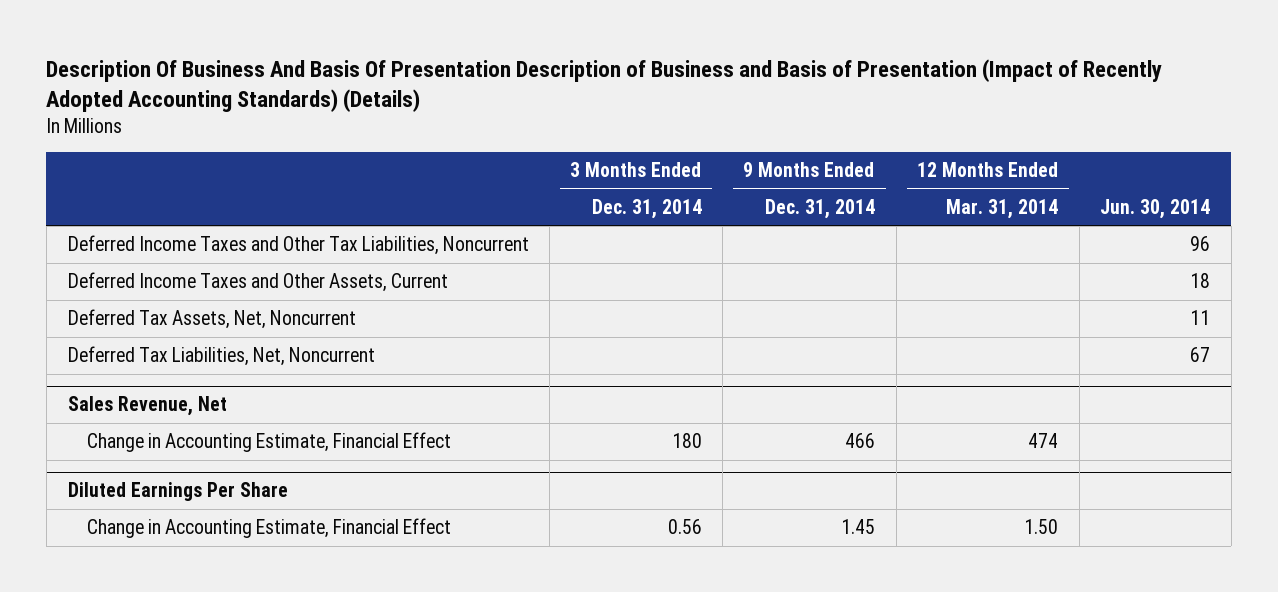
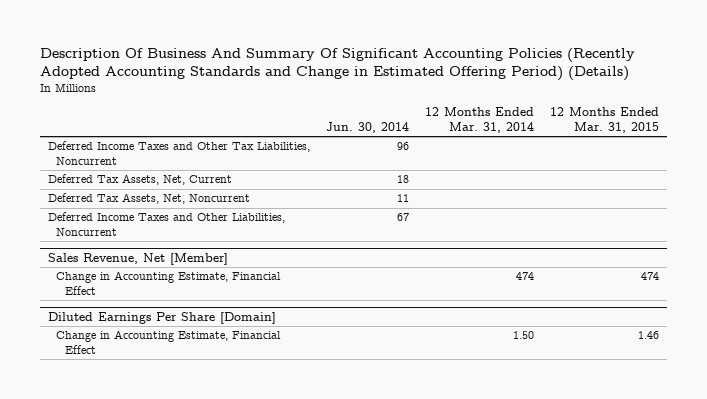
- Description Of Business And Basis Of Presentation Description of Business and Basis of Presentation (Impact of Recently Adopted Accounting Standards) (Details)
+ Description Of Business And Summary Of Significant Accounting Policies (Recently Adopted Accounting Standards and Change in Estimated Offering Period) (Details)
- | 3 Months Ended Dec. 31, 2014 | 9 Months Ended Dec. 31, 2014 | 12 Months Ended Mar. 31, 2014 | Jun. 30, 2014
+ | Jun. 30, 2014 | 12 Months Ended Mar. 31, 2014 | 12 Months Ended Mar. 31, 2015
- Deferred Income Taxes and Other Assets, Current | | | | 18
+ Deferred Tax Assets, Net, Current | 18 | |
- Deferred Tax Liabilities, Net, Noncurrent | | | | 67
- Sales Revenue, Net
+ Deferred Income Taxes and Other Liabilities, Noncurrent | 67 | |
+ Sales Revenue, Net [Member]
- Diluted Earnings Per Share
+ Diluted Earnings Per Share [Domain]

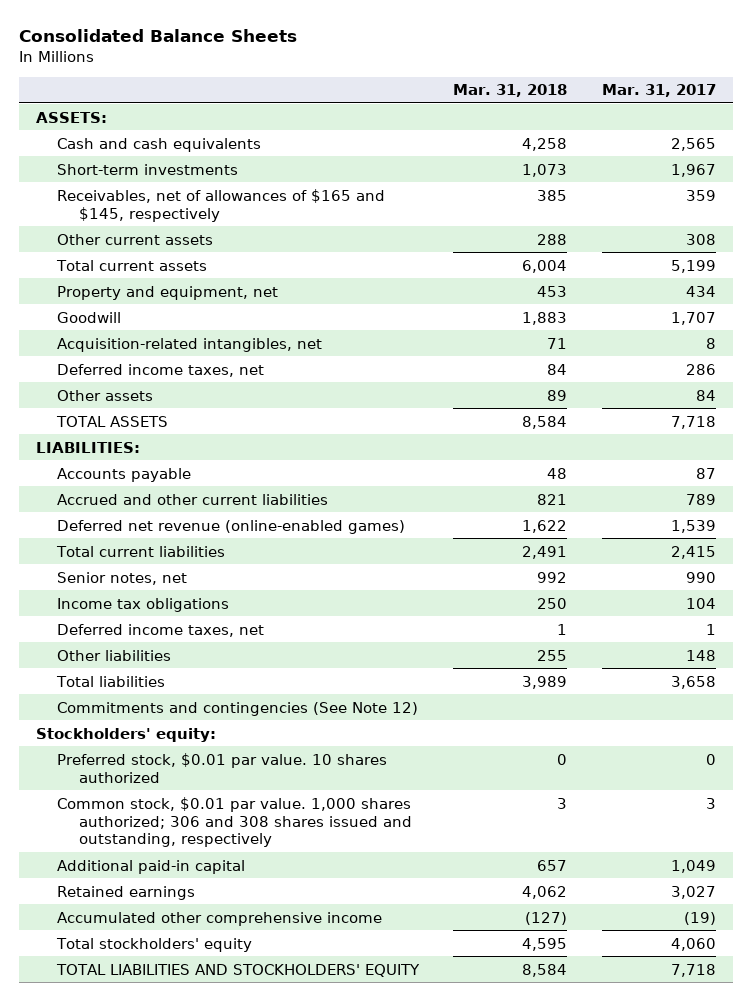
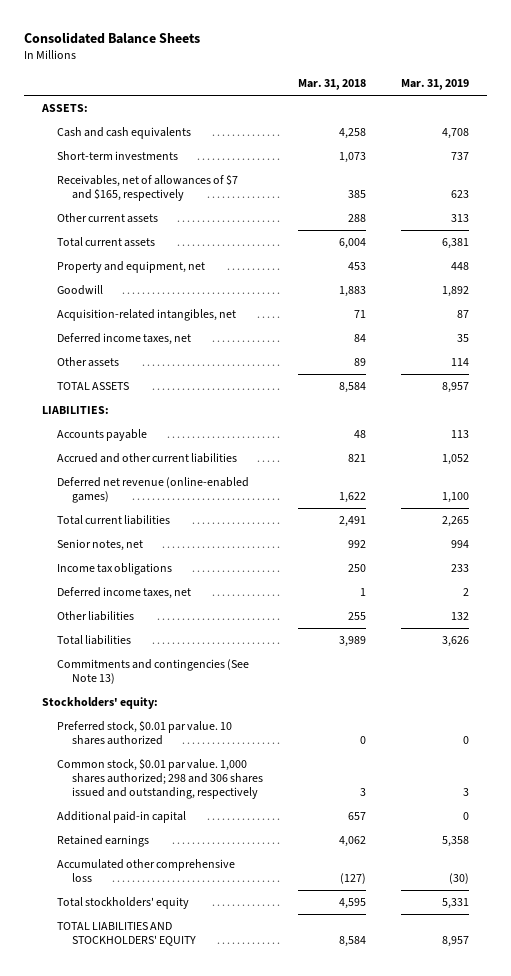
- | Mar. 31, 2018 | Mar. 31, 2017
+ | Mar. 31, 2018 | Mar. 31, 2019
- Receivables, net of allowances of $165 and $145, respectively | 385 | 359
+ Receivables, net of allowances of $7 and $165, respectively | 385 | 623
- Commitments and contingencies (See Note 12)
+ Commitments and contingencies (See Note 13)
- Common stock, $0.01 par value. 1,000 shares authorized; 306 and 308 shares issued and outstanding, respectively | 3 | 3
+ Common stock, $0.01 par value. 1,000 shares authorized; 298 and 306 shares issued and outstanding, respectively | 3 | 3
- Accumulated other comprehensive income | (127) | (19)
+ Accumulated other comprehensive loss | (127) | (30)

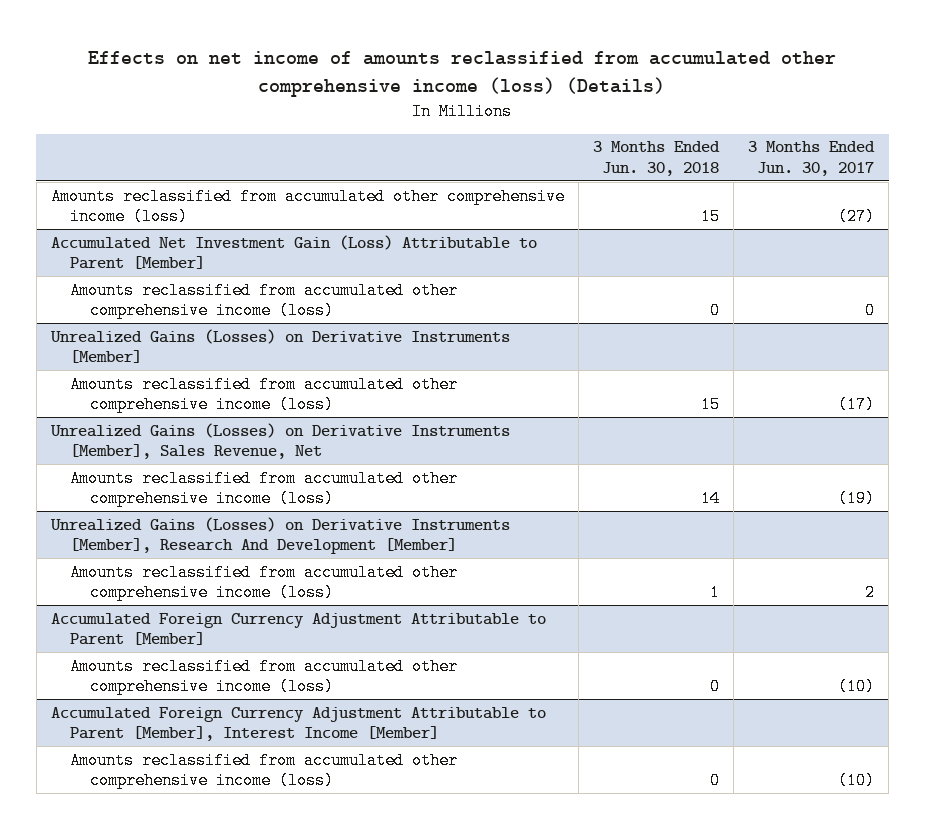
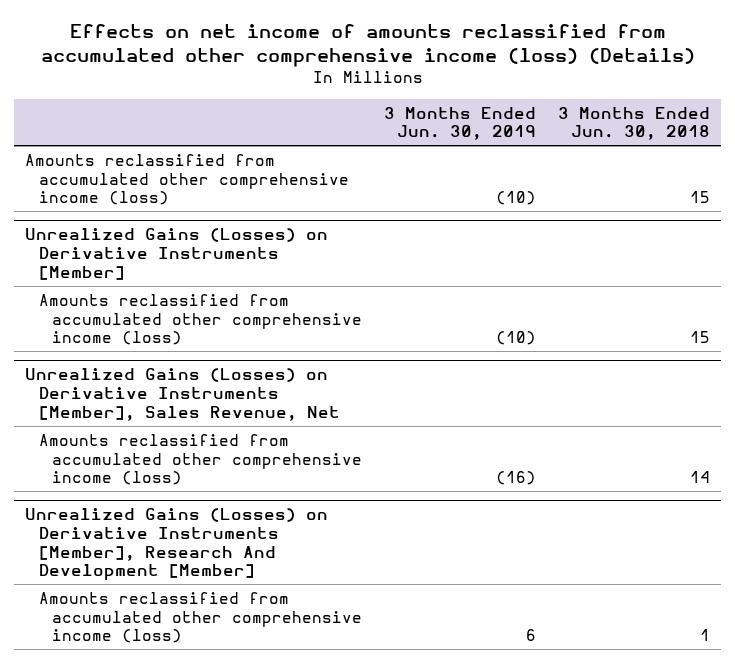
- | 3 Months Ended Jun. 30, 2018 | 3 Months Ended Jun. 30, 2017
+ | 3 Months Ended Jun. 30, 2019 | 3 Months Ended Jun. 30, 2018
- Accumulated Net Investment Gain (Loss) Attributable to Parent [Member]
- Amounts reclassified from accumulated other comprehensive income (loss) | 0 | 0
- Accumulated Foreign Currency Adjustment Attributable to Parent [Member]
- Amounts reclassified from accumulated other comprehensive income (loss) | 0 | (10)
- Accumulated Foreign Currency Adjustment Attributable to Parent [Member], Interest Income [Member]
- Amounts reclassified from accumulated other comprehensive income (loss) | 0 | (10)

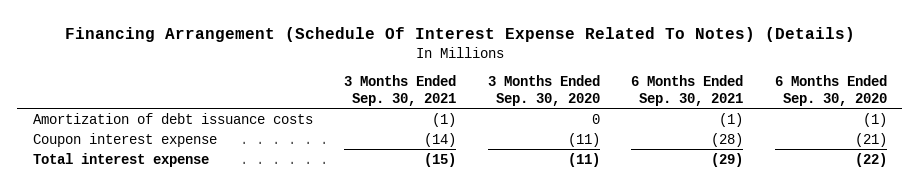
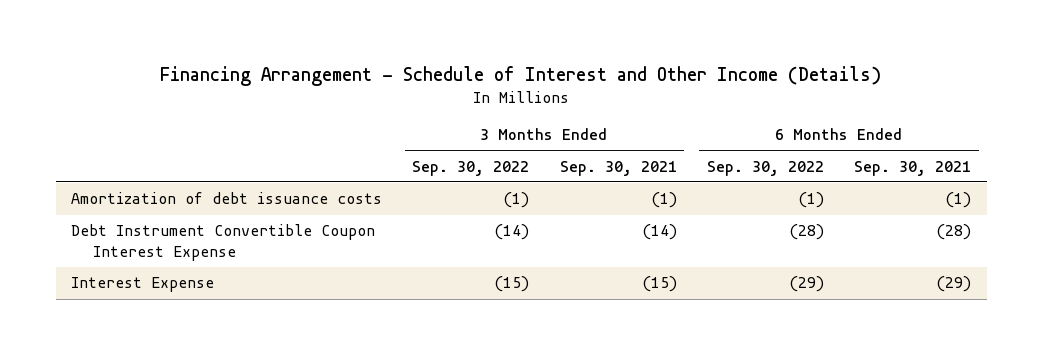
- Financing Arrangement (Schedule Of Interest Expense Related To Notes) (Details)
+ Financing Arrangement - Schedule of Interest and Other Income (Details)
- | 3 Months Ended Sep. 30, 2021 | 3 Months Ended Sep. 30, 2020 | 6 Months Ended Sep. 30, 2021 | 6 Months Ended Sep. 30, 2020
+ | 3 Months Ended Sep. 30, 2022 | 3 Months Ended Sep. 30, 2021 | 6 Months Ended Sep. 30, 2022 | 6 Months Ended Sep. 30, 2021
- Coupon interest expense | (14) | (11) | (28) | (21)
- Total interest expense | (15) | (11) | (29) | (22)
+ Debt Instrument Convertible Coupon Interest Expense | (14) | (14) | (28) | (28)
+ Interest Expense | (15) | (15) | (29) | (29)

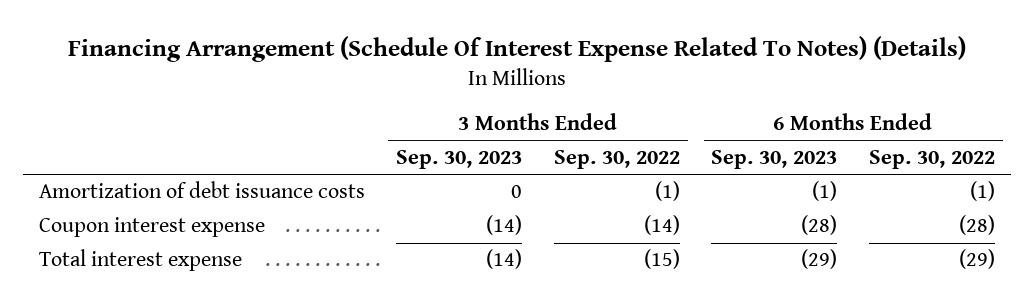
- Financing Arrangement - Schedule of Interest and Other Income (Details)
+ Financing Arrangement (Schedule Of Interest Expense Related To Notes) (Details)
- | 3 Months Ended Sep. 30, 2022 | 3 Months Ended Sep. 30, 2021 | 6 Months Ended Sep. 30, 2022 | 6 Months Ended Sep. 30, 2021
+ | 3 Months Ended Sep. 30, 2023 | 3 Months Ended Sep. 30, 2022 | 6 Months Ended Sep. 30, 2023 | 6 Months Ended Sep. 30, 2022
- Debt Instrument Convertible Coupon Interest Expense | (14) | (14) | (28) | (28)
- Interest Expense | (15) | (15) | (29) | (29)
+ Coupon interest expense | (14) | (14) | (28) | (28)
+ Total interest expense | (14) | (15) | (29) | (29)

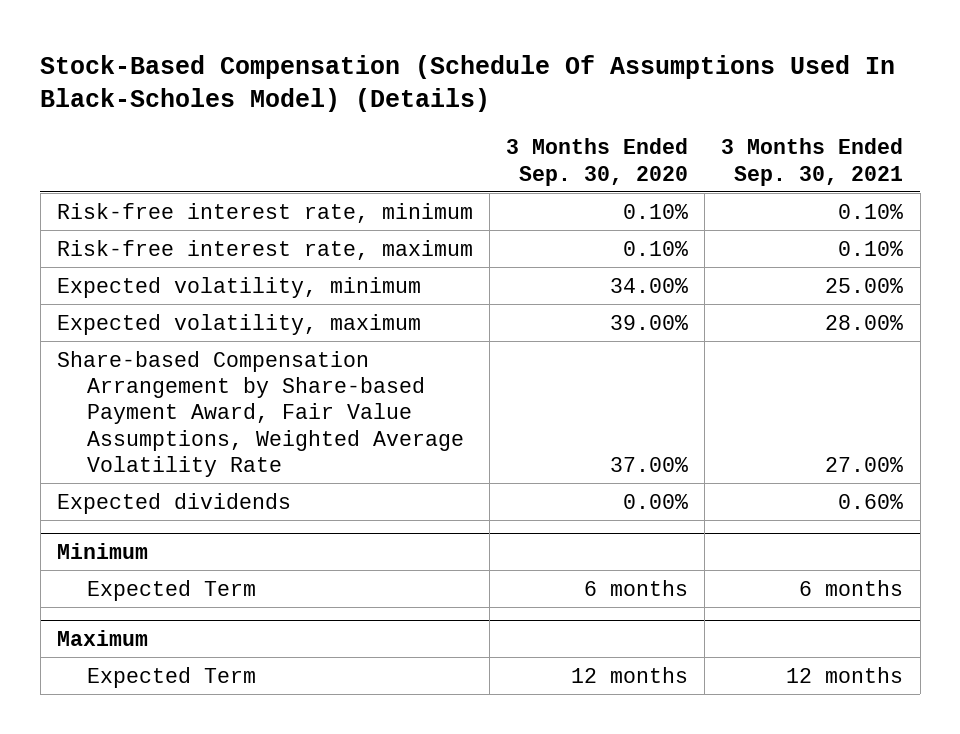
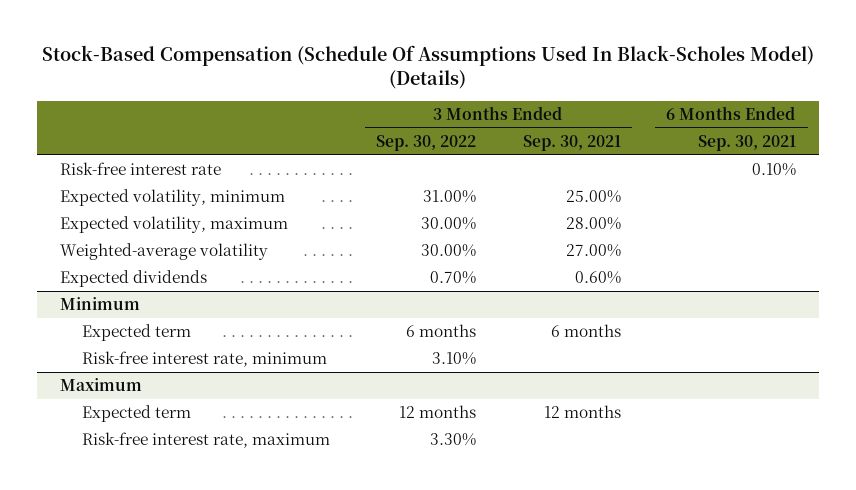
- | 3 Months Ended Sep. 30, 2020 | 3 Months Ended Sep. 30, 2021
+ | 3 Months Ended Sep. 30, 2022 | 3 Months Ended Sep. 30, 2021 | 6 Months Ended Sep. 30, 2021
- Risk-free interest rate, minimum | 0.10% | 0.10%
- Risk-free interest rate, maximum | 0.10% | 0.10%
+ Risk-free interest rate | | | 0.10%
- Share-based Compensation Arrangement by Share-based Payment Award, Fair Value Assumptions, Weighted Average Volatility Rate | 37.00% | 27.00%
+ Weighted-average volatility | 30.00% | 27.00% |
@ Minimum
- Expected Term | 6 months | 6 months
+ Expected term | 6 months | 6 months |
+ Risk-free interest rate, minimum | 3.10% | |
@ Maximum
- Expected Term | 12 months | 12 months
+ Expected term | 12 months | 12 months |
+ Risk-free interest rate, maximum | 3.30% | |

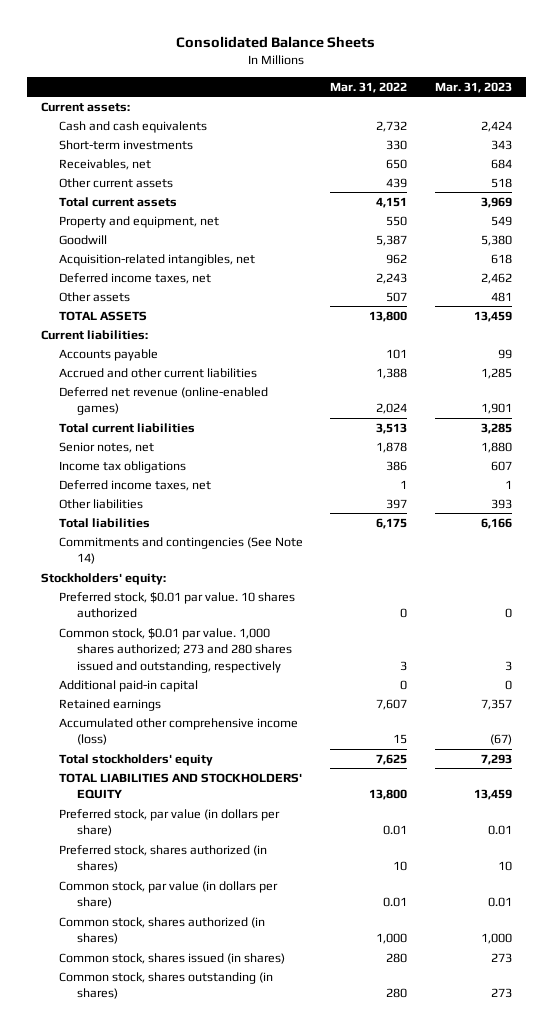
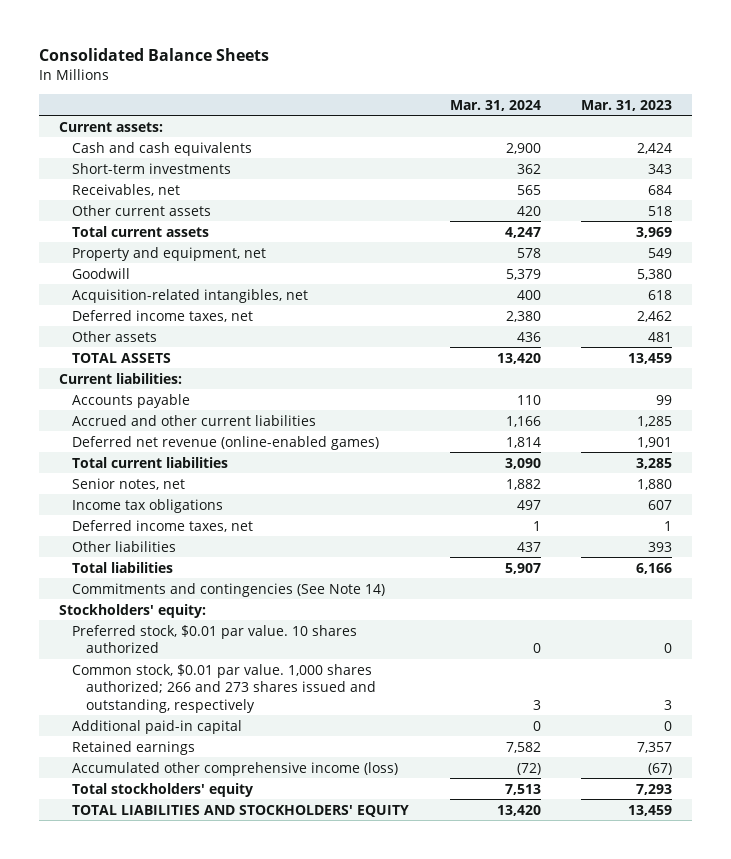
- | Mar. 31, 2022 | Mar. 31, 2023
+ | Mar. 31, 2024 | Mar. 31, 2023
- Common stock, $0.01 par value. 1,000 shares authorized; 273 and 280 shares issued and outstanding, respectively | 3 | 3
+ Common stock, $0.01 par value. 1,000 shares authorized; 266 and 273 shares issued and outstanding, respectively | 3 | 3
- Preferred stock, par value (in dollars per share) | 0.01 | 0.01
- Preferred stock, shares authorized (in shares) | 10 | 10
- Common stock, par value (in dollars per share) | 0.01 | 0.01
- Common stock, shares authorized (in shares) | 1,000 | 1,000
- Common stock, shares issued (in shares) | 280 | 273
- Common stock, shares outstanding (in shares) | 280 | 273

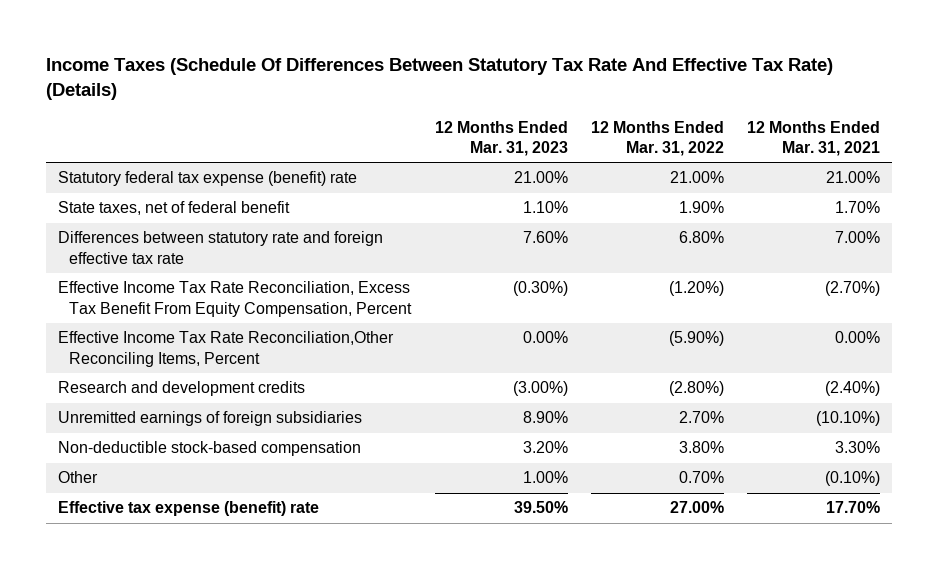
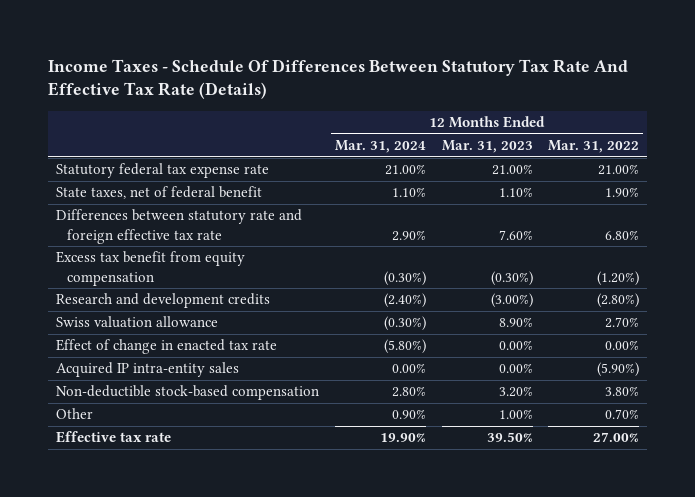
- Income Taxes (Schedule Of Differences Between Statutory Tax Rate And Effective Tax Rate) (Details)
+ Income Taxes - Schedule Of Differences Between Statutory Tax Rate And Effective Tax Rate (Details)
- | 12 Months Ended Mar. 31, 2023 | 12 Months Ended Mar. 31, 2022 | 12 Months Ended Mar. 31, 2021
+ | 12 Months Ended Mar. 31, 2024 | 12 Months Ended Mar. 31, 2023 | 12 Months Ended Mar. 31, 2022
- Statutory federal tax expense (benefit) rate | 21.00% | 21.00% | 21.00%
+ Statutory federal tax expense rate | 21.00% | 21.00% | 21.00%
- Effective Income Tax Rate Reconciliation, Excess Tax Benefit From Equity Compensation, Percent | (0.30%) | (1.20%) | (2.70%)
- Effective Income Tax Rate Reconciliation,Other Reconciling Items, Percent | 0.00% | (5.90%) | 0.00%
+ Excess tax benefit from equity compensation | (0.30%) | (0.30%) | (1.20%)
- Unremitted earnings of foreign subsidiaries | 8.90% | 2.70% | (10.10%)
+ Swiss valuation allowance | (0.30%) | 8.90% | 2.70%
+ Effect of change in enacted tax rate | (5.80%) | 0.00% | 0.00%
+ Acquired IP intra-entity sales | 0.00% | 0.00% | (5.90%)
- Effective tax expense (benefit) rate | 39.50% | 27.00% | 17.70%
+ Effective tax rate | 19.90% | 39.50% | 27.00%

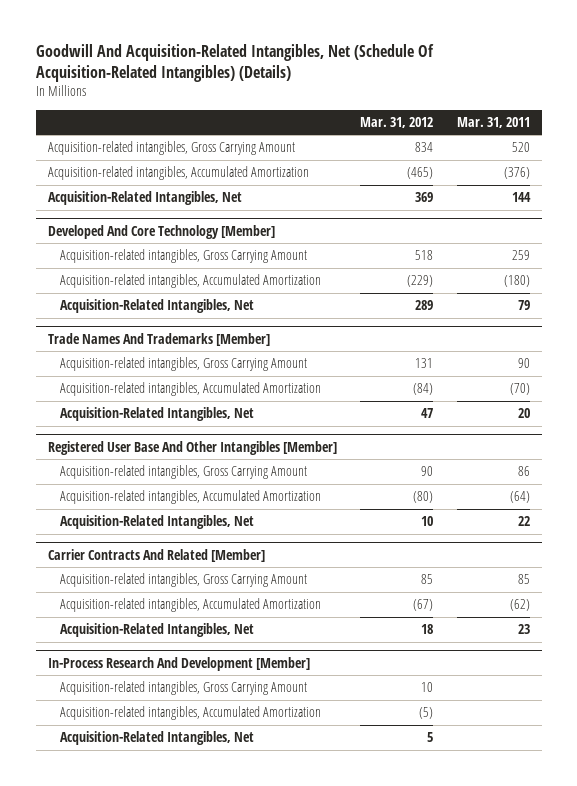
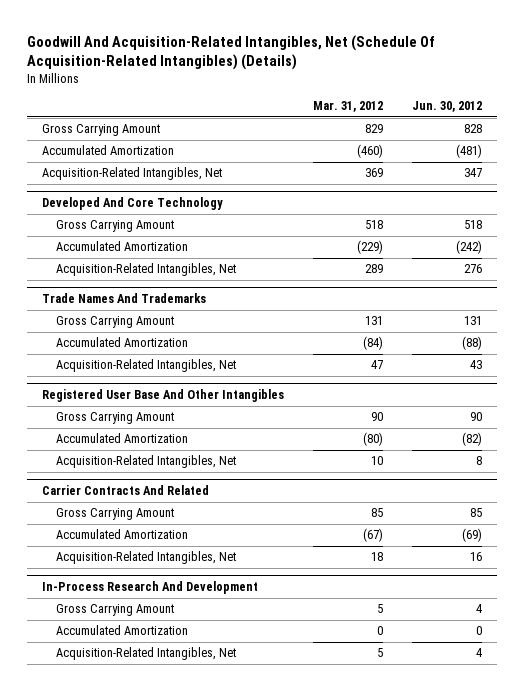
- | Mar. 31, 2012 | Mar. 31, 2011
+ | Mar. 31, 2012 | Jun. 30, 2012
- Acquisition-related intangibles, Gross Carrying Amount | 834 | 520
- Acquisition-related intangibles, Accumulated Amortization | (465) | (376)
+ Gross Carrying Amount | 829 | 828
+ Accumulated Amortization | (460) | (481)
- Developed And Core Technology [Member]
- Acquisition-related intangibles, Gross Carrying Amount | 518 | 259
- Acquisition-related intangibles, Accumulated Amortization | (229) | (180)
+ Developed And Core Technology
+ Gross Carrying Amount | 518 | 518
+ Accumulated Amortization | (229) | (242)
- Trade Names And Trademarks [Member]
- Acquisition-related intangibles, Gross Carrying Amount | 131 | 90
- Acquisition-related intangibles, Accumulated Amortization | (84) | (70)
+ Trade Names And Trademarks
+ Gross Carrying Amount | 131 | 131
+ Accumulated Amortization | (84) | (88)
- Registered User Base And Other Intangibles [Member]
- Acquisition-related intangibles, Gross Carrying Amount | 90 | 86
- Acquisition-related intangibles, Accumulated Amortization | (80) | (64)
+ Registered User Base And Other Intangibles
+ Gross Carrying Amount | 90 | 90
+ Accumulated Amortization | (80) | (82)
- Carrier Contracts And Related [Member]
- Acquisition-related intangibles, Gross Carrying Amount | 85 | 85
- Acquisition-related intangibles, Accumulated Amortization | (67) | (62)
+ Carrier Contracts And Related
+ Gross Carrying Amount | 85 | 85
+ Accumulated Amortization | (67) | (69)
- In-Process Research And Development [Member]
- Acquisition-related intangibles, Gross Carrying Amount | 10 |
- Acquisition-related intangibles, Accumulated Amortization | (5) |
+ In-Process Research And Development
+ Gross Carrying Amount | 5 | 4
+ Accumulated Amortization | 0 | 0

